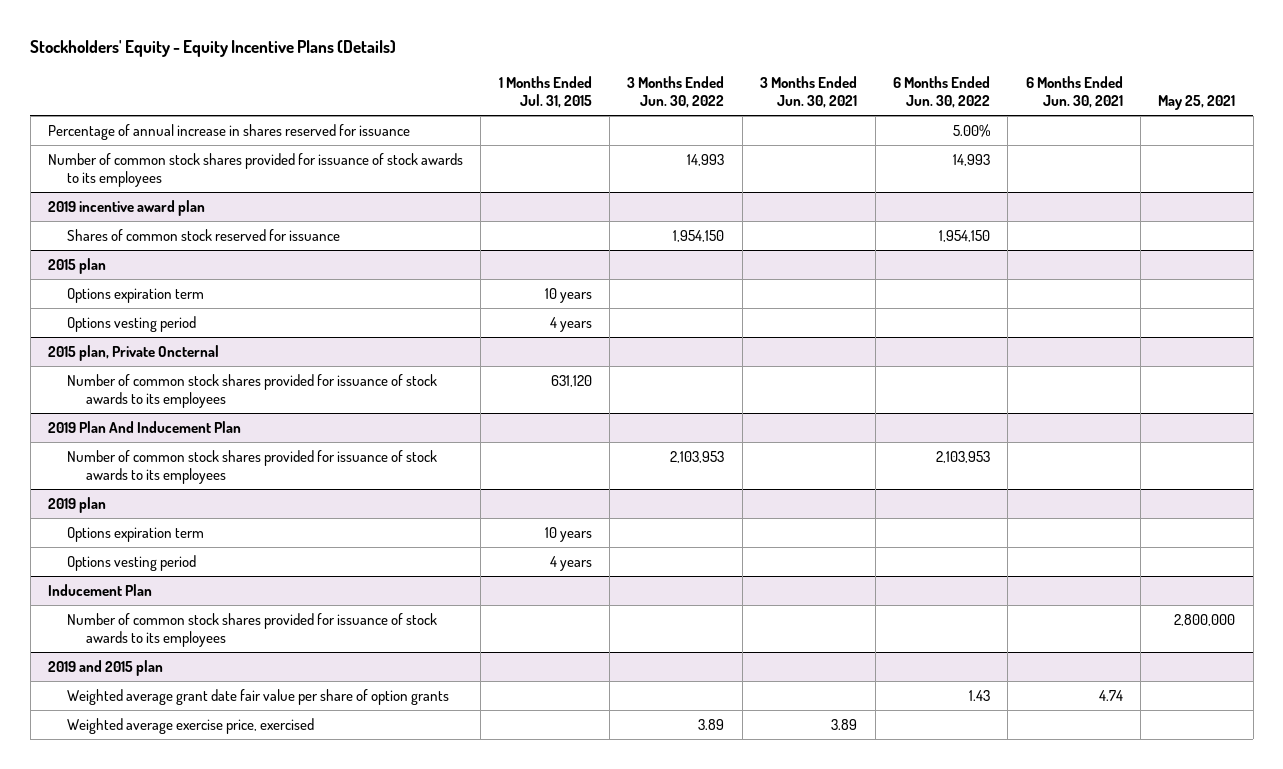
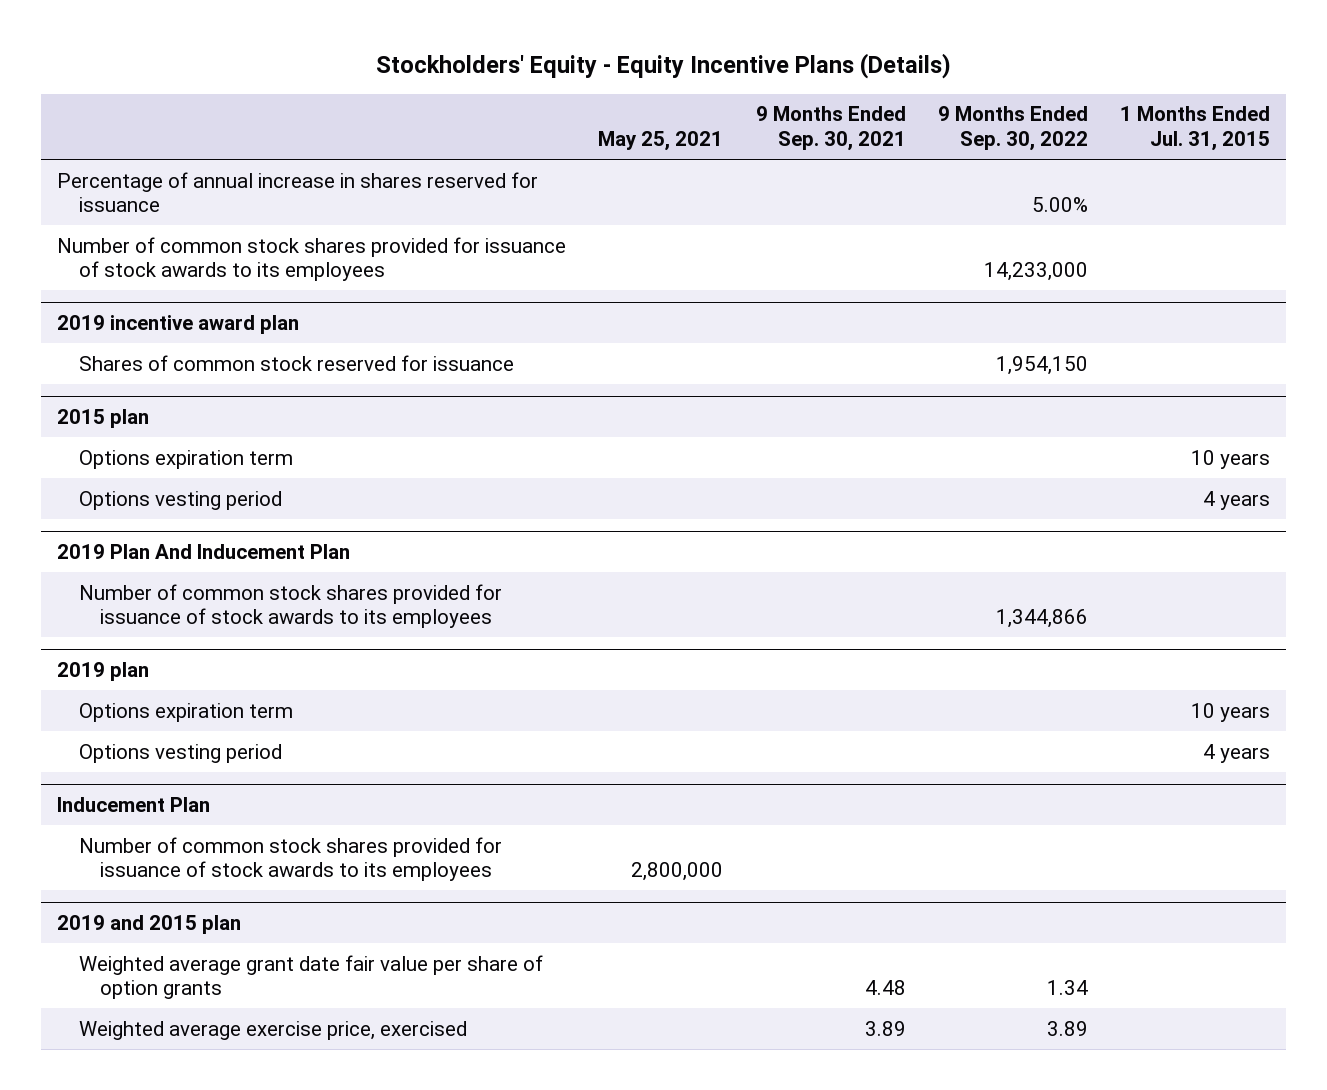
- | 1 Months Ended Jul. 31, 2015 | 3 Months Ended Jun. 30, 2022 | 3 Months Ended Jun. 30, 2021 | 6 Months Ended Jun. 30, 2022 | 6 Months Ended Jun. 30, 2021 | May 25, 2021
+ | May 25, 2021 | 9 Months Ended Sep. 30, 2021 | 9 Months Ended Sep. 30, 2022 | 1 Months Ended Jul. 31, 2015
- 2015 plan, Private Oncternal
- Number of common stock shares provided for issuance of stock awards to its employees | 631,120 | | | | |

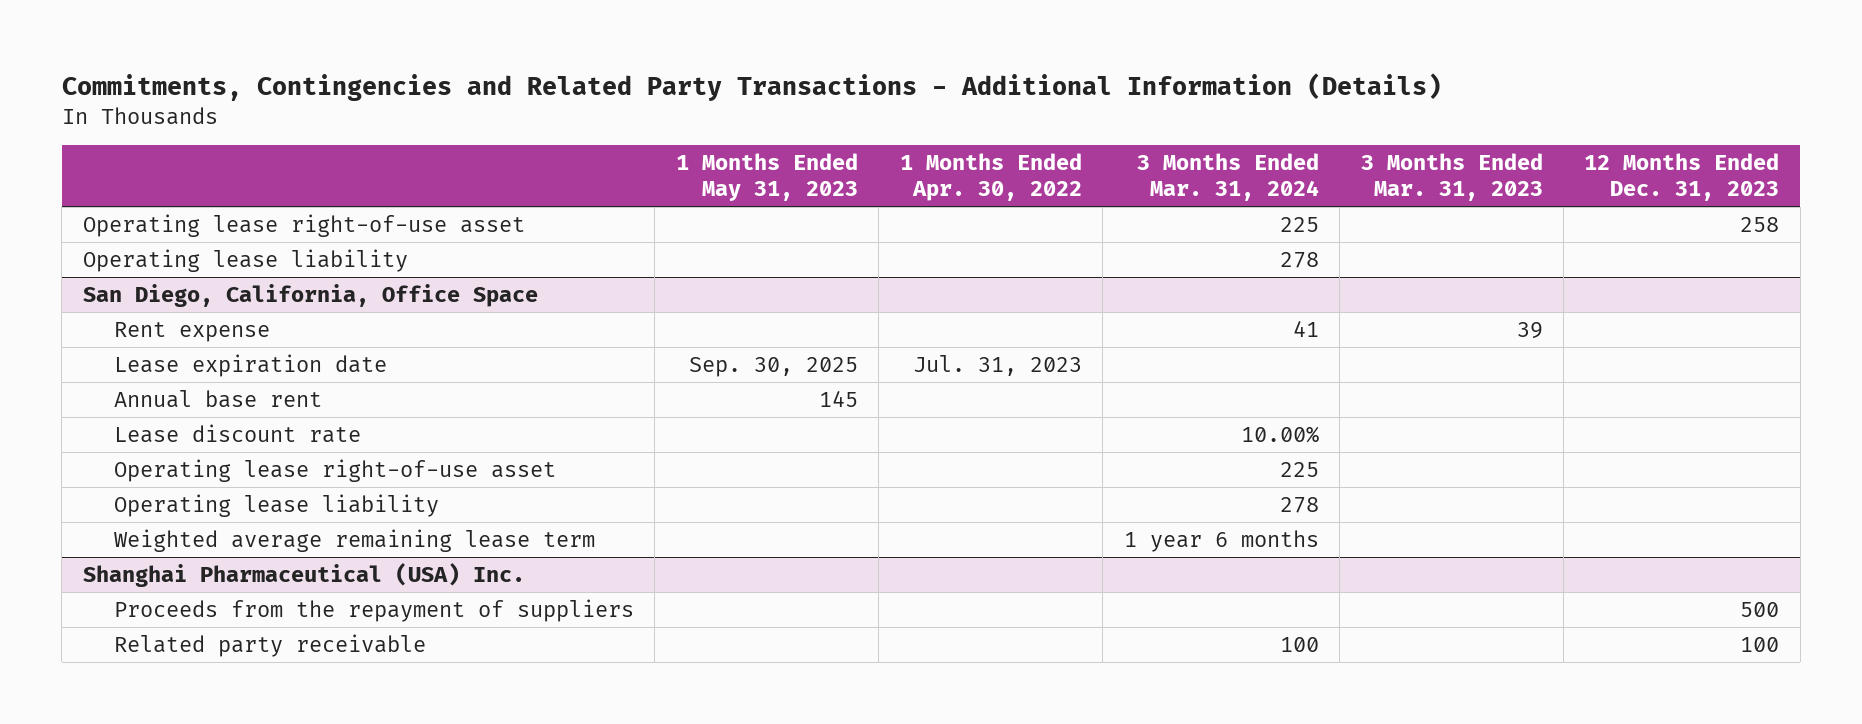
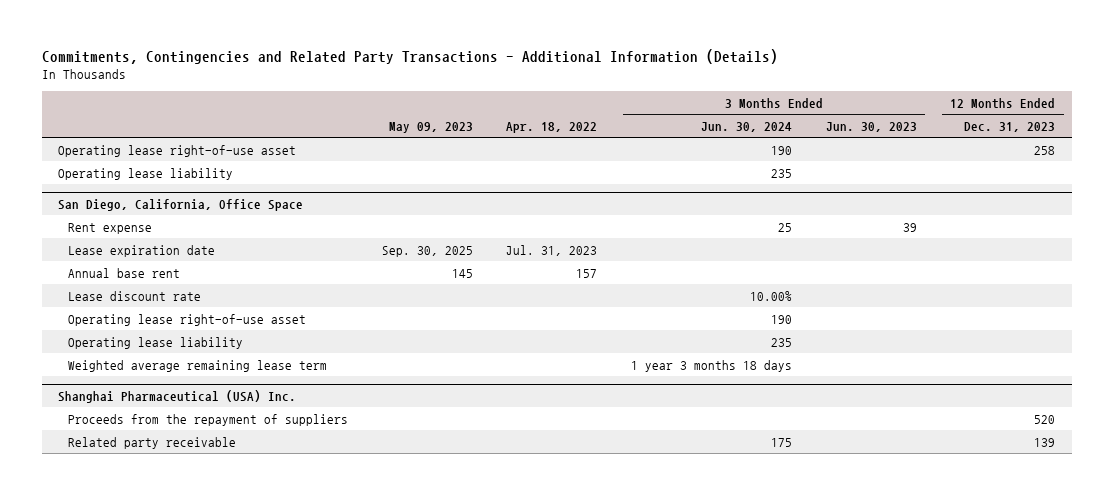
- | 1 Months Ended May 31, 2023 | 1 Months Ended Apr. 30, 2022 | 3 Months Ended Mar. 31, 2024 | 3 Months Ended Mar. 31, 2023 | 12 Months Ended Dec. 31, 2023
+ | May 09, 2023 | Apr. 18, 2022 | 3 Months Ended Jun. 30, 2024 | 3 Months Ended Jun. 30, 2023 | 12 Months Ended Dec. 31, 2023
@ Shanghai Pharmaceutical (USA) Inc.
- Proceeds from the repayment of suppliers | | | | | 500
- Related party receivable | | | 100 | | 100
+ Proceeds from the repayment of suppliers | | | | | 520
+ Related party receivable | | | 175 | | 139

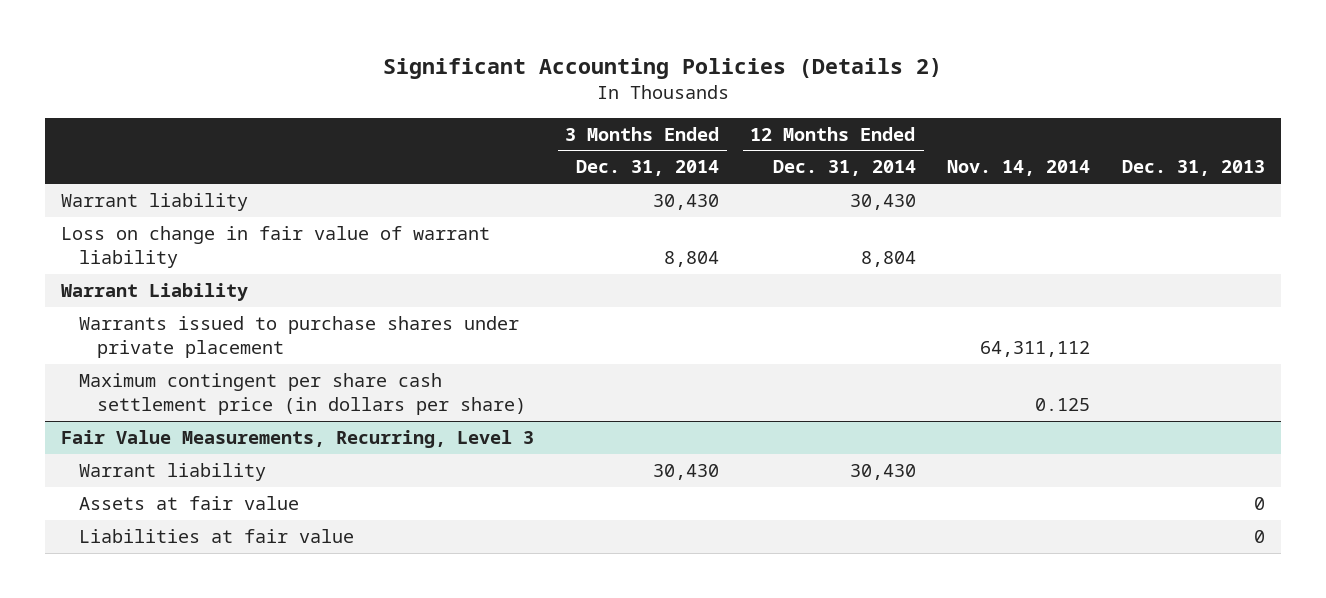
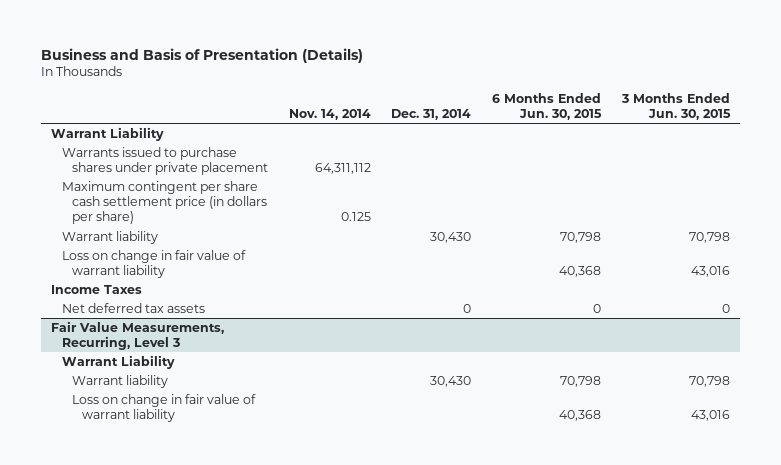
- Significant Accounting Policies (Details 2)
+ Business and Basis of Presentation (Details)
- | 3 Months Ended Dec. 31, 2014 | 12 Months Ended Dec. 31, 2014 | Nov. 14, 2014 | Dec. 31, 2013
+ | Nov. 14, 2014 | Dec. 31, 2014 | 6 Months Ended Jun. 30, 2015 | 3 Months Ended Jun. 30, 2015
moved down: Warrant liability | | 30,430 | 70,798 | 70,798
moved down: Loss on change in fair value of warrant liability | | | 40,368 | 43,016
+ Income Taxes
+ Net deferred tax assets | | 0 | 0 | 0
@ Fair Value Measurements, Recurring, Level 3
+ Warrant Liability
- Assets at fair value | | | | 0
- Liabilities at fair value | | | | 0
+ Loss on change in fair value of warrant liability | | | 40,368 | 43,016

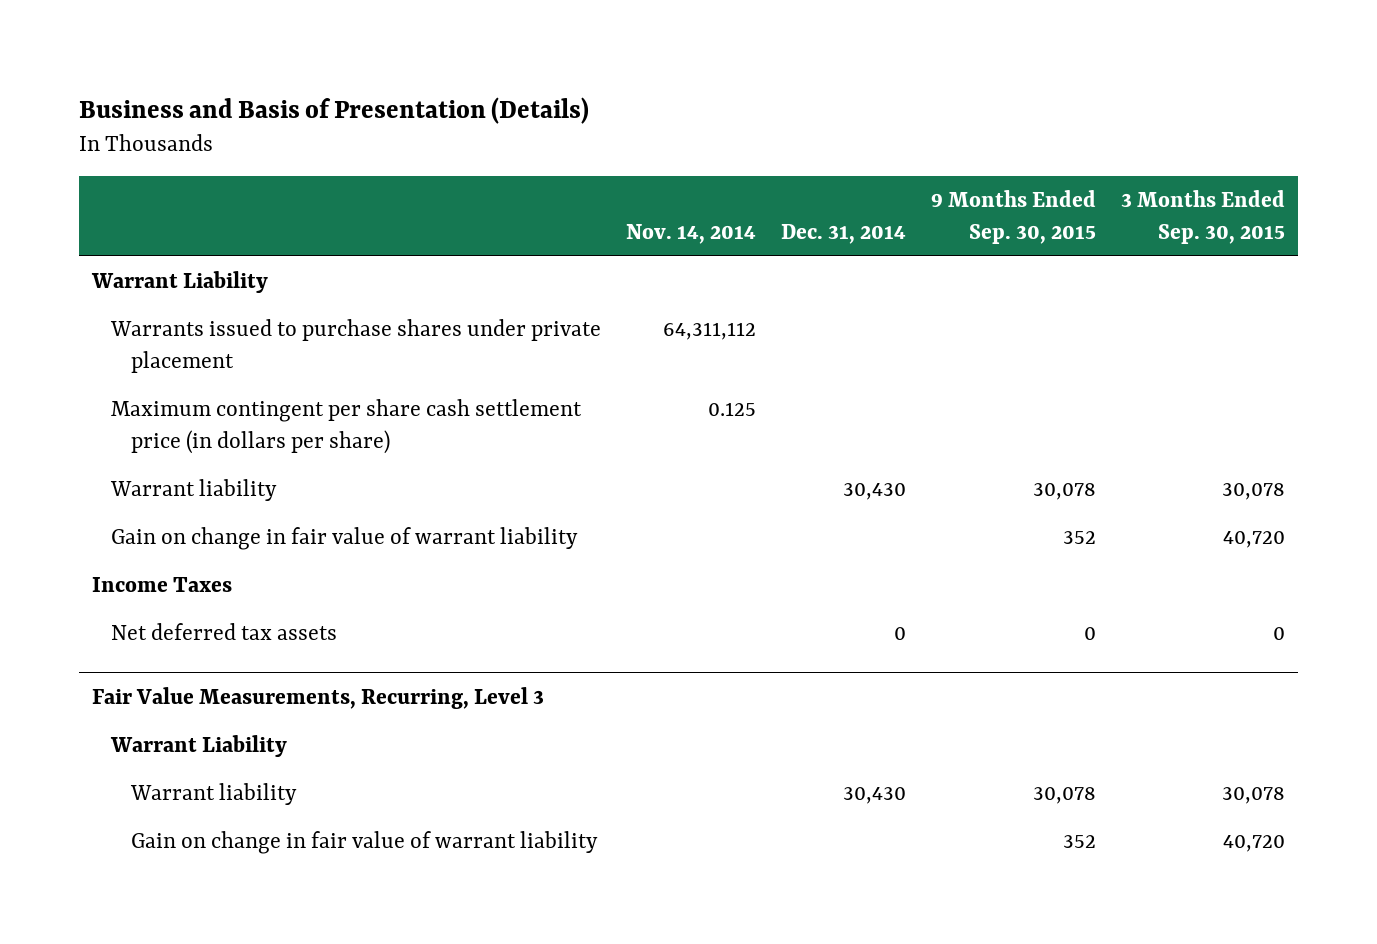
- | Nov. 14, 2014 | Dec. 31, 2014 | 6 Months Ended Jun. 30, 2015 | 3 Months Ended Jun. 30, 2015
+ | Nov. 14, 2014 | Dec. 31, 2014 | 9 Months Ended Sep. 30, 2015 | 3 Months Ended Sep. 30, 2015
- Loss on change in fair value of warrant liability | | | 40,368 | 43,016
+ Gain on change in fair value of warrant liability | | | 352 | 40,720
@ Fair Value Measurements, Recurring, Level 3
- Loss on change in fair value of warrant liability | | | 40,368 | 43,016
+ Gain on change in fair value of warrant liability | | | 352 | 40,720

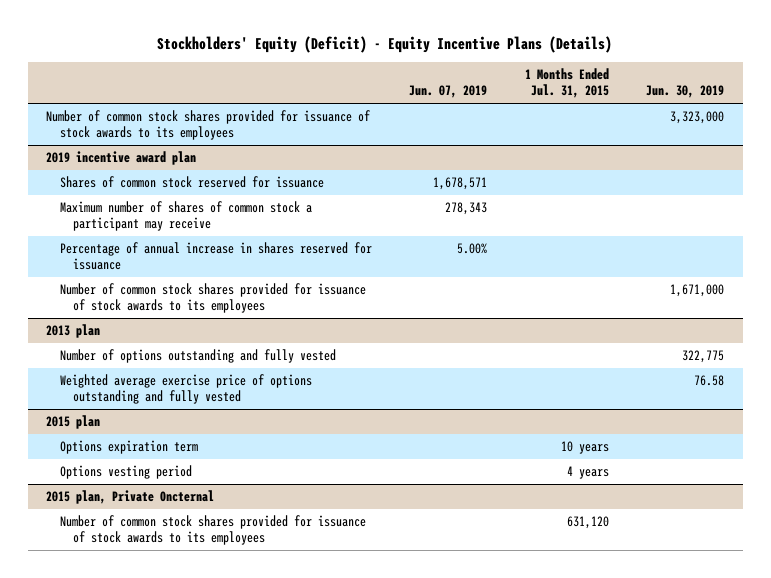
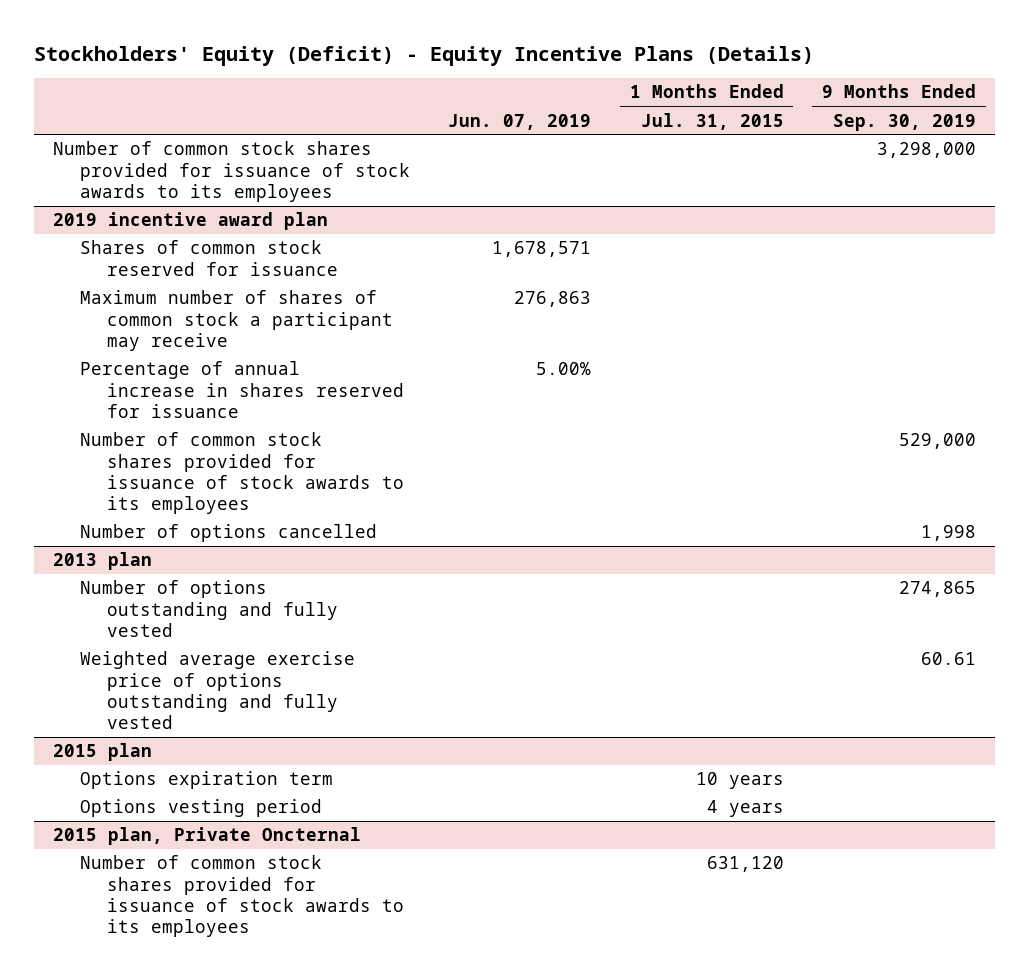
- | Jun. 07, 2019 | 1 Months Ended Jul. 31, 2015 | Jun. 30, 2019
+ | Jun. 07, 2019 | 1 Months Ended Jul. 31, 2015 | 9 Months Ended Sep. 30, 2019
@ 2019 incentive award plan
- Maximum number of shares of common stock a participant may receive | 278,343 | |
+ Maximum number of shares of common stock a participant may receive | 276,863 | |
+ Number of options cancelled | | | 1,998

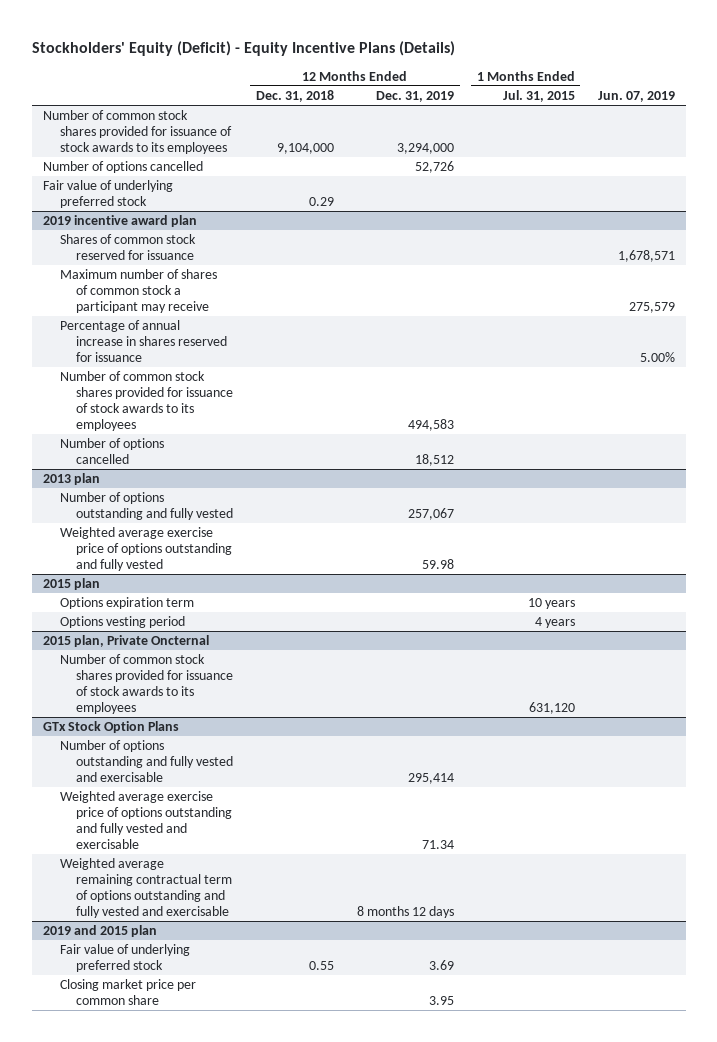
- | Jun. 07, 2019 | 1 Months Ended Jul. 31, 2015 | 9 Months Ended Sep. 30, 2019
+ | 12 Months Ended Dec. 31, 2018 | 12 Months Ended Dec. 31, 2019 | 1 Months Ended Jul. 31, 2015 | Jun. 07, 2019
+ Number of options cancelled | | 52,726 | |
+ Fair value of underlying preferred stock | 0.29 | | |
@ 2019 incentive award plan
- Maximum number of shares of common stock a participant may receive | 276,863 | |
+ Maximum number of shares of common stock a participant may receive | | | | 275,579
+ GTx Stock Option Plans
+ Number of options outstanding and fully vested and exercisable | | 295,414 | |
+ Weighted average exercise price of options outstanding and fully vested and exercisable | | 71.34 | |
+ Weighted average remaining contractual term of options outstanding and fully vested and exercisable | | 8 months 12 days | |
+ 2019 and 2015 plan
+ Fair value of underlying preferred stock | 0.55 | 3.69 | |
+ Closing market price per common share | | 3.95 | |

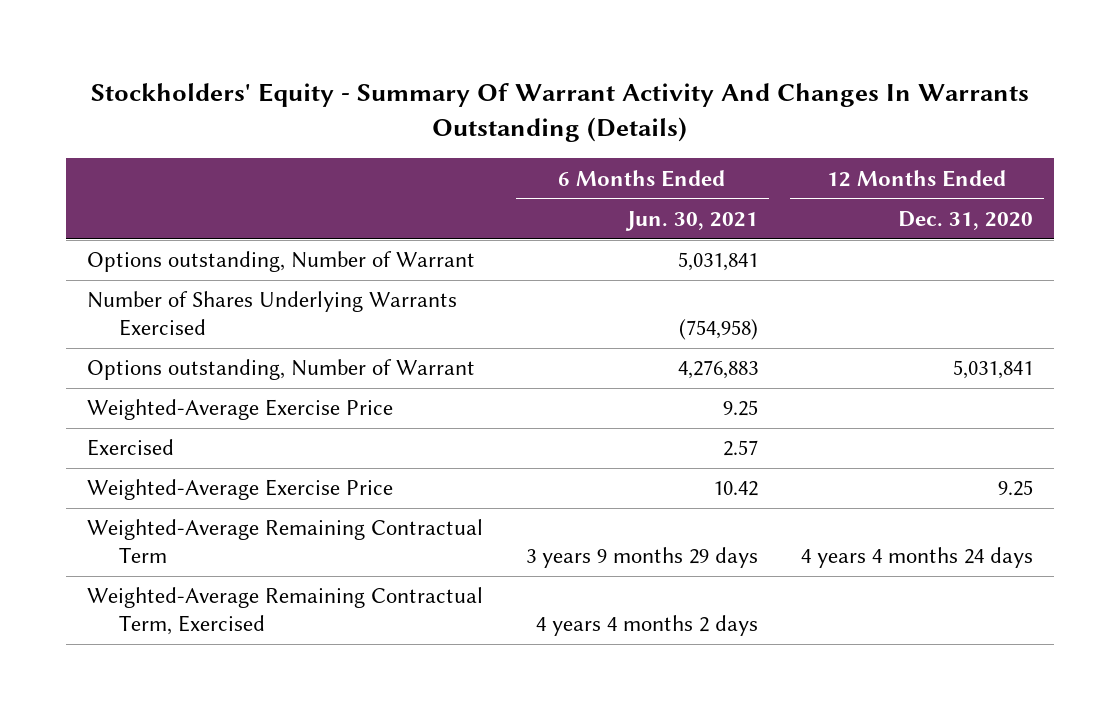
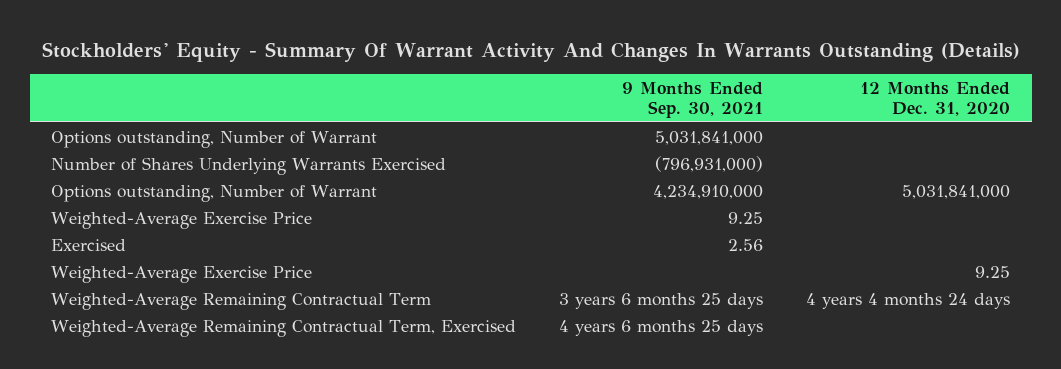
- | 6 Months Ended Jun. 30, 2021 | 12 Months Ended Dec. 31, 2020
+ | 9 Months Ended Sep. 30, 2021 | 12 Months Ended Dec. 31, 2020
- Options outstanding, Number of Warrant | 4,276,883 | 5,031,841
+ Options outstanding, Number of Warrant | 4,234,910,000 | 5,031,841,000

